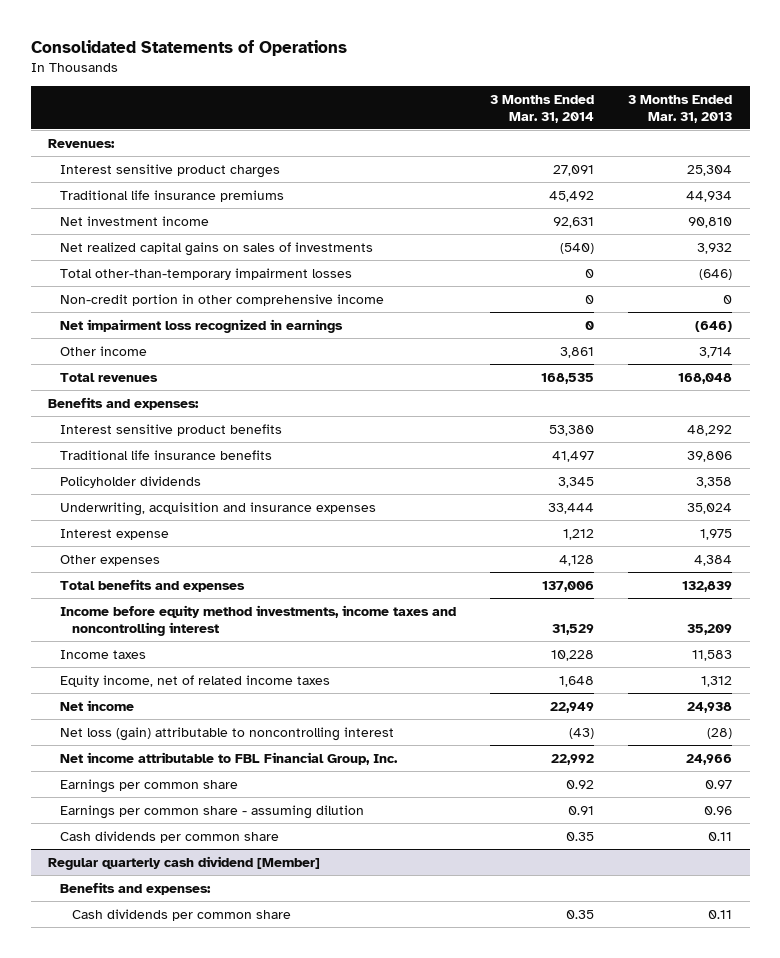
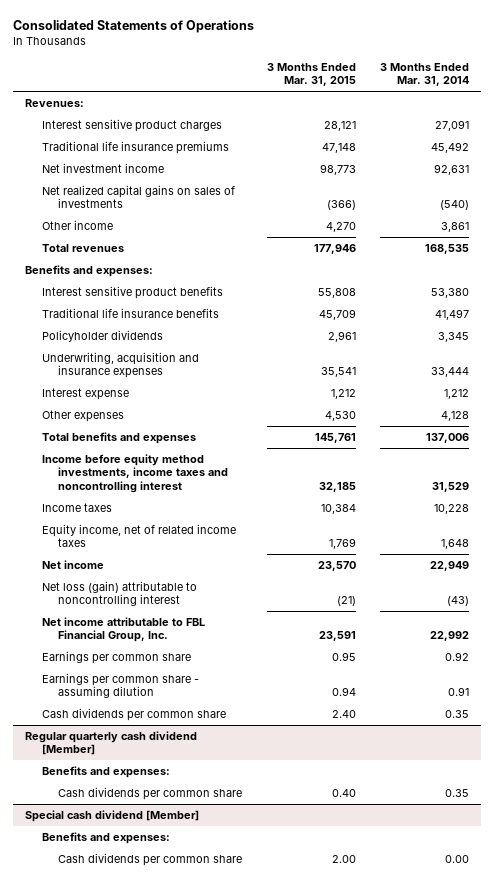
- | 3 Months Ended Mar. 31, 2014 | 3 Months Ended Mar. 31, 2013
+ | 3 Months Ended Mar. 31, 2015 | 3 Months Ended Mar. 31, 2014
- Total other-than-temporary impairment losses | 0 | (646)
- Non-credit portion in other comprehensive income | 0 | 0
- Net impairment loss recognized in earnings | 0 | (646)
+ Special cash dividend [Member]
+ Benefits and expenses:
+ Cash dividends per common share | 2.00 | 0.00

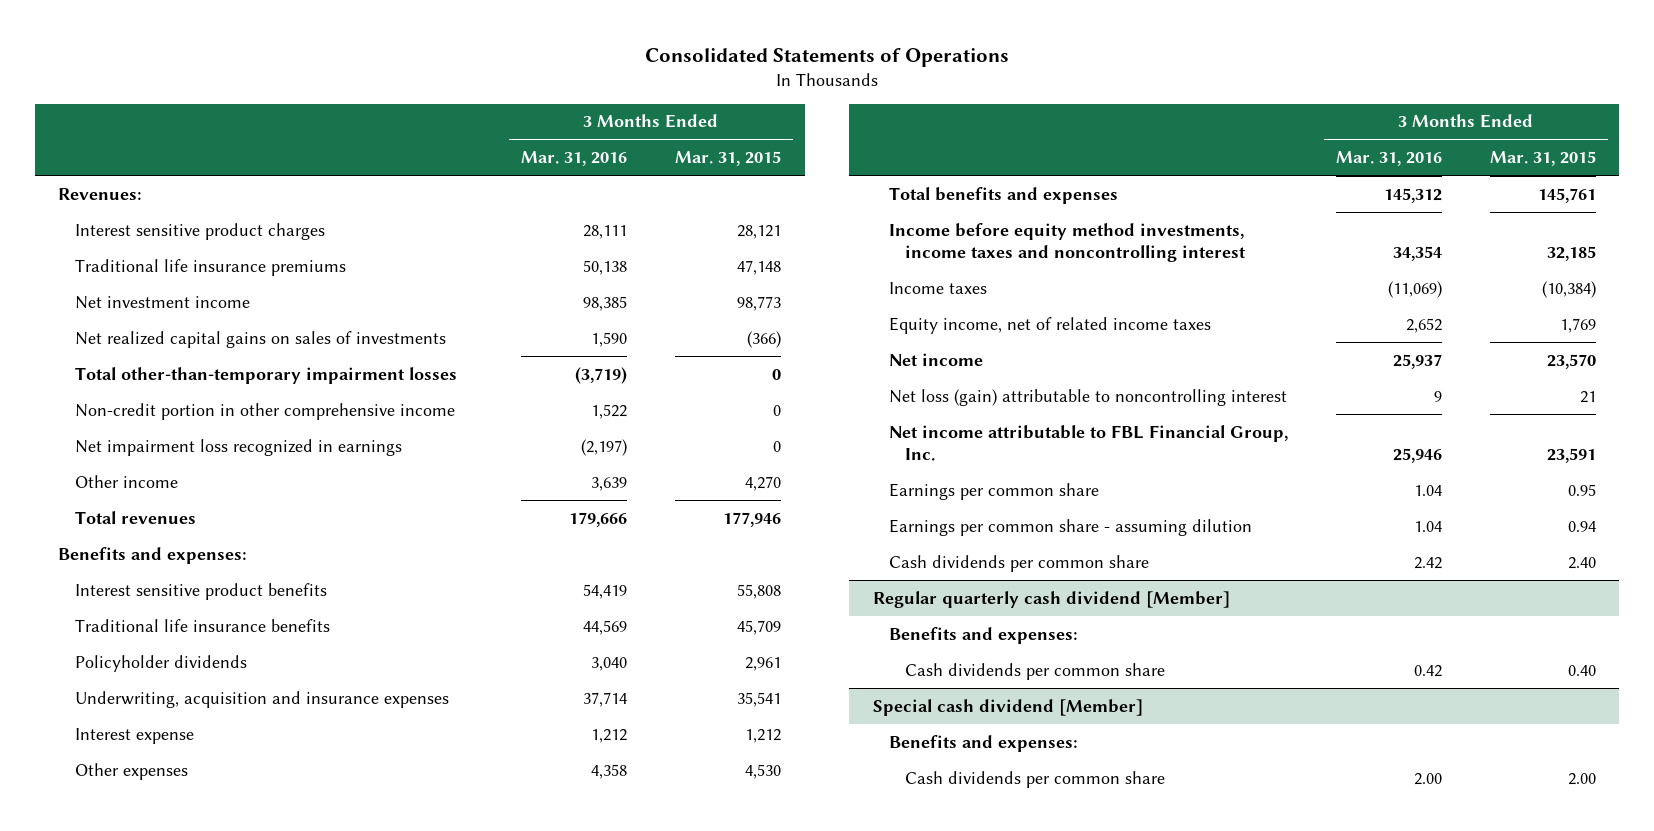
- | 3 Months Ended Mar. 31, 2015 | 3 Months Ended Mar. 31, 2014
+ | 3 Months Ended Mar. 31, 2016 | 3 Months Ended Mar. 31, 2015
+ Total other-than-temporary impairment losses | (3,719) | 0
+ Non-credit portion in other comprehensive income | 1,522 | 0
+ Net impairment loss recognized in earnings | (2,197) | 0
- Income taxes | 10,384 | 10,228
+ Income taxes | (11,069) | (10,384)
- Net loss (gain) attributable to noncontrolling interest | (21) | (43)
+ Net loss (gain) attributable to noncontrolling interest | 9 | 21

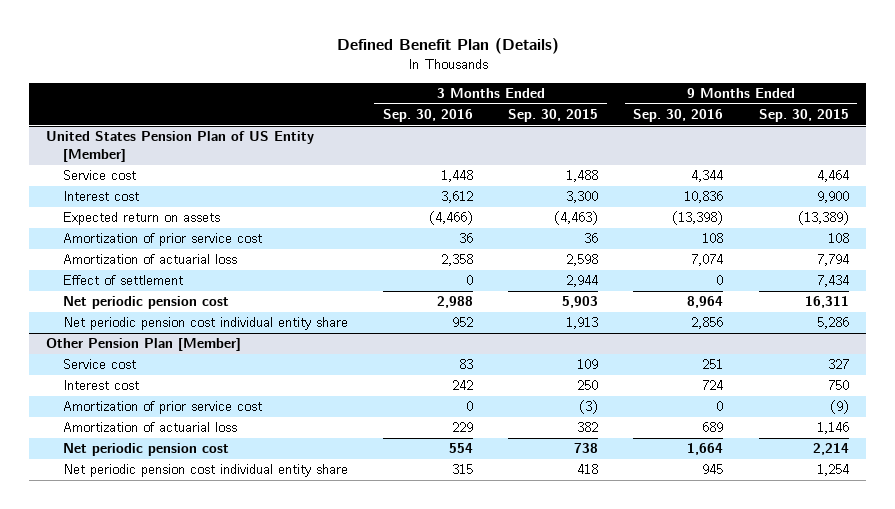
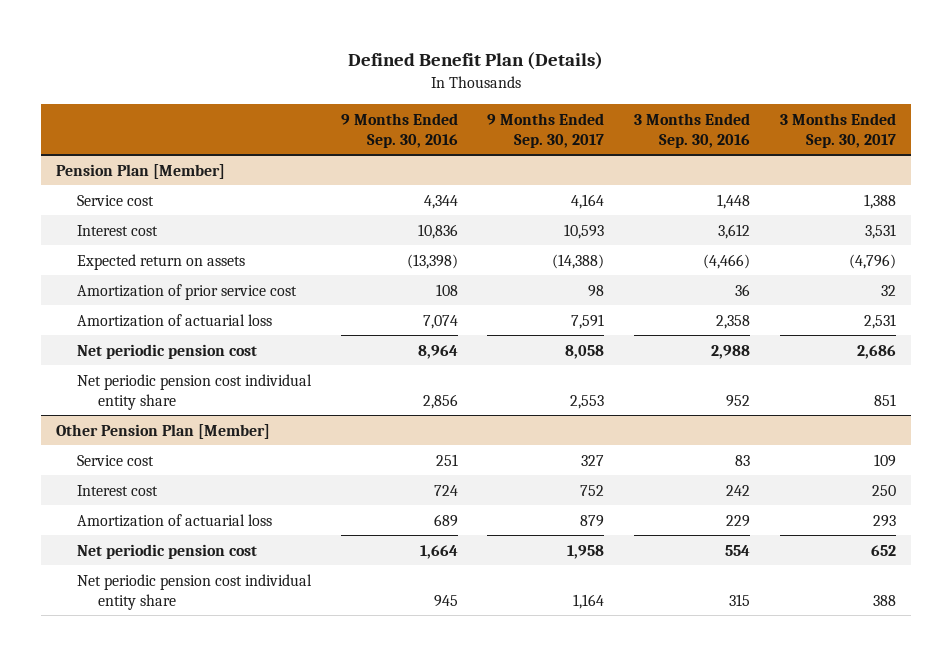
- | 3 Months Ended Sep. 30, 2016 | 3 Months Ended Sep. 30, 2015 | 9 Months Ended Sep. 30, 2016 | 9 Months Ended Sep. 30, 2015
+ | 9 Months Ended Sep. 30, 2016 | 9 Months Ended Sep. 30, 2017 | 3 Months Ended Sep. 30, 2016 | 3 Months Ended Sep. 30, 2017
- United States Pension Plan of US Entity [Member]
+ Pension Plan [Member]
- Effect of settlement | 0 | 2,944 | 0 | 7,434
@ Other Pension Plan [Member]
- Amortization of prior service cost | 0 | (3) | 0 | (9)

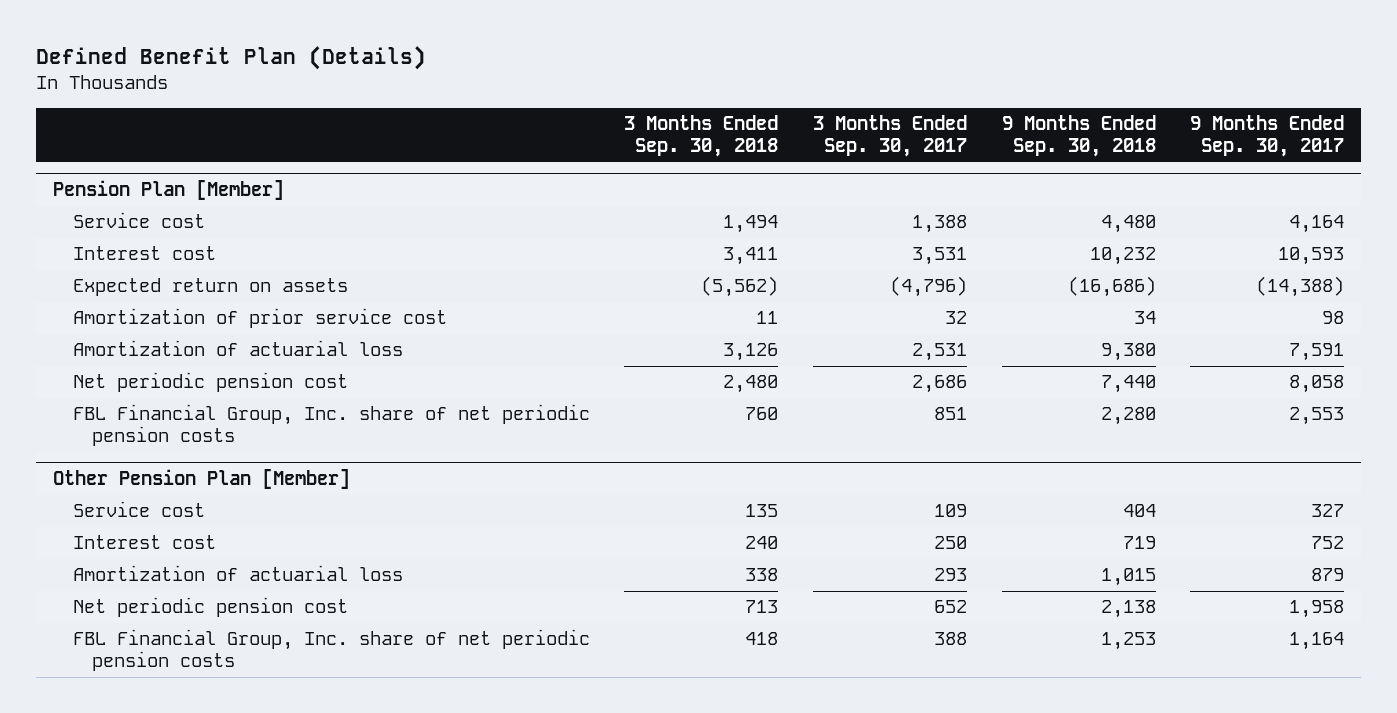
- | 9 Months Ended Sep. 30, 2016 | 9 Months Ended Sep. 30, 2017 | 3 Months Ended Sep. 30, 2016 | 3 Months Ended Sep. 30, 2017
+ | 3 Months Ended Sep. 30, 2018 | 3 Months Ended Sep. 30, 2017 | 9 Months Ended Sep. 30, 2018 | 9 Months Ended Sep. 30, 2017
@ Pension Plan [Member]
- Net periodic pension cost individual entity share | 2,856 | 2,553 | 952 | 851
+ FBL Financial Group, Inc. share of net periodic pension costs | 760 | 851 | 2,280 | 2,553
@ Other Pension Plan [Member]
- Net periodic pension cost individual entity share | 945 | 1,164 | 315 | 388
+ FBL Financial Group, Inc. share of net periodic pension costs | 418 | 388 | 1,253 | 1,164

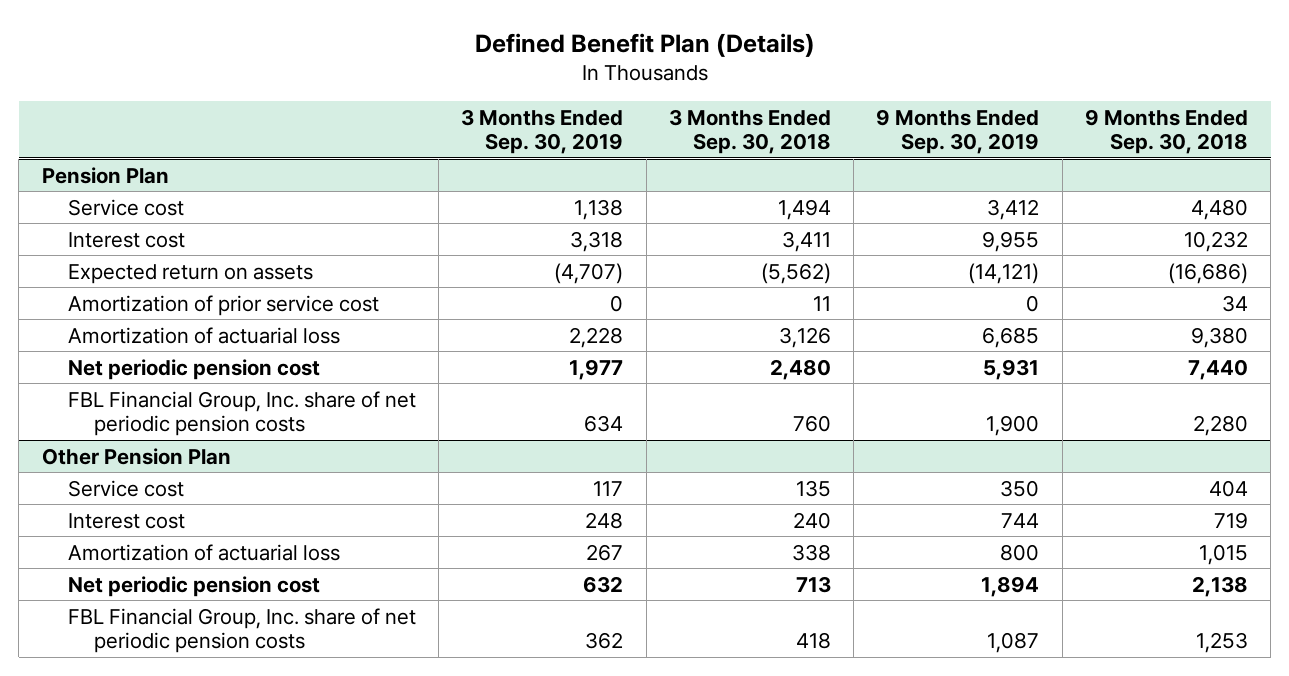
- | 3 Months Ended Sep. 30, 2018 | 3 Months Ended Sep. 30, 2017 | 9 Months Ended Sep. 30, 2018 | 9 Months Ended Sep. 30, 2017
+ | 3 Months Ended Sep. 30, 2019 | 3 Months Ended Sep. 30, 2018 | 9 Months Ended Sep. 30, 2019 | 9 Months Ended Sep. 30, 2018
- Pension Plan [Member]
+ Pension Plan
- Other Pension Plan [Member]
+ Other Pension Plan

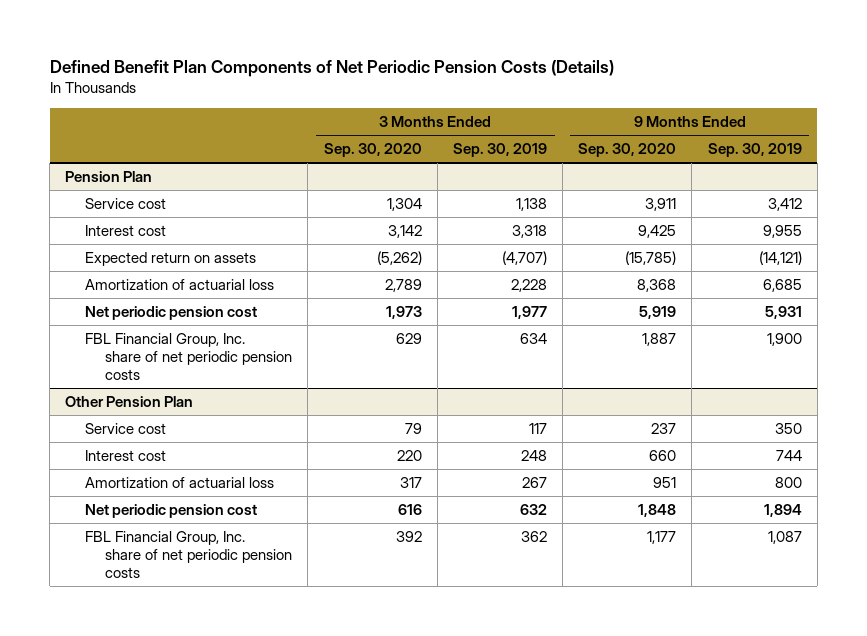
- Defined Benefit Plan (Details)
+ Defined Benefit Plan Components of Net Periodic Pension Costs (Details)
- | 3 Months Ended Sep. 30, 2019 | 3 Months Ended Sep. 30, 2018 | 9 Months Ended Sep. 30, 2019 | 9 Months Ended Sep. 30, 2018
+ | 3 Months Ended Sep. 30, 2020 | 3 Months Ended Sep. 30, 2019 | 9 Months Ended Sep. 30, 2020 | 9 Months Ended Sep. 30, 2019
@ Pension Plan
- Amortization of prior service cost | 0 | 11 | 0 | 34

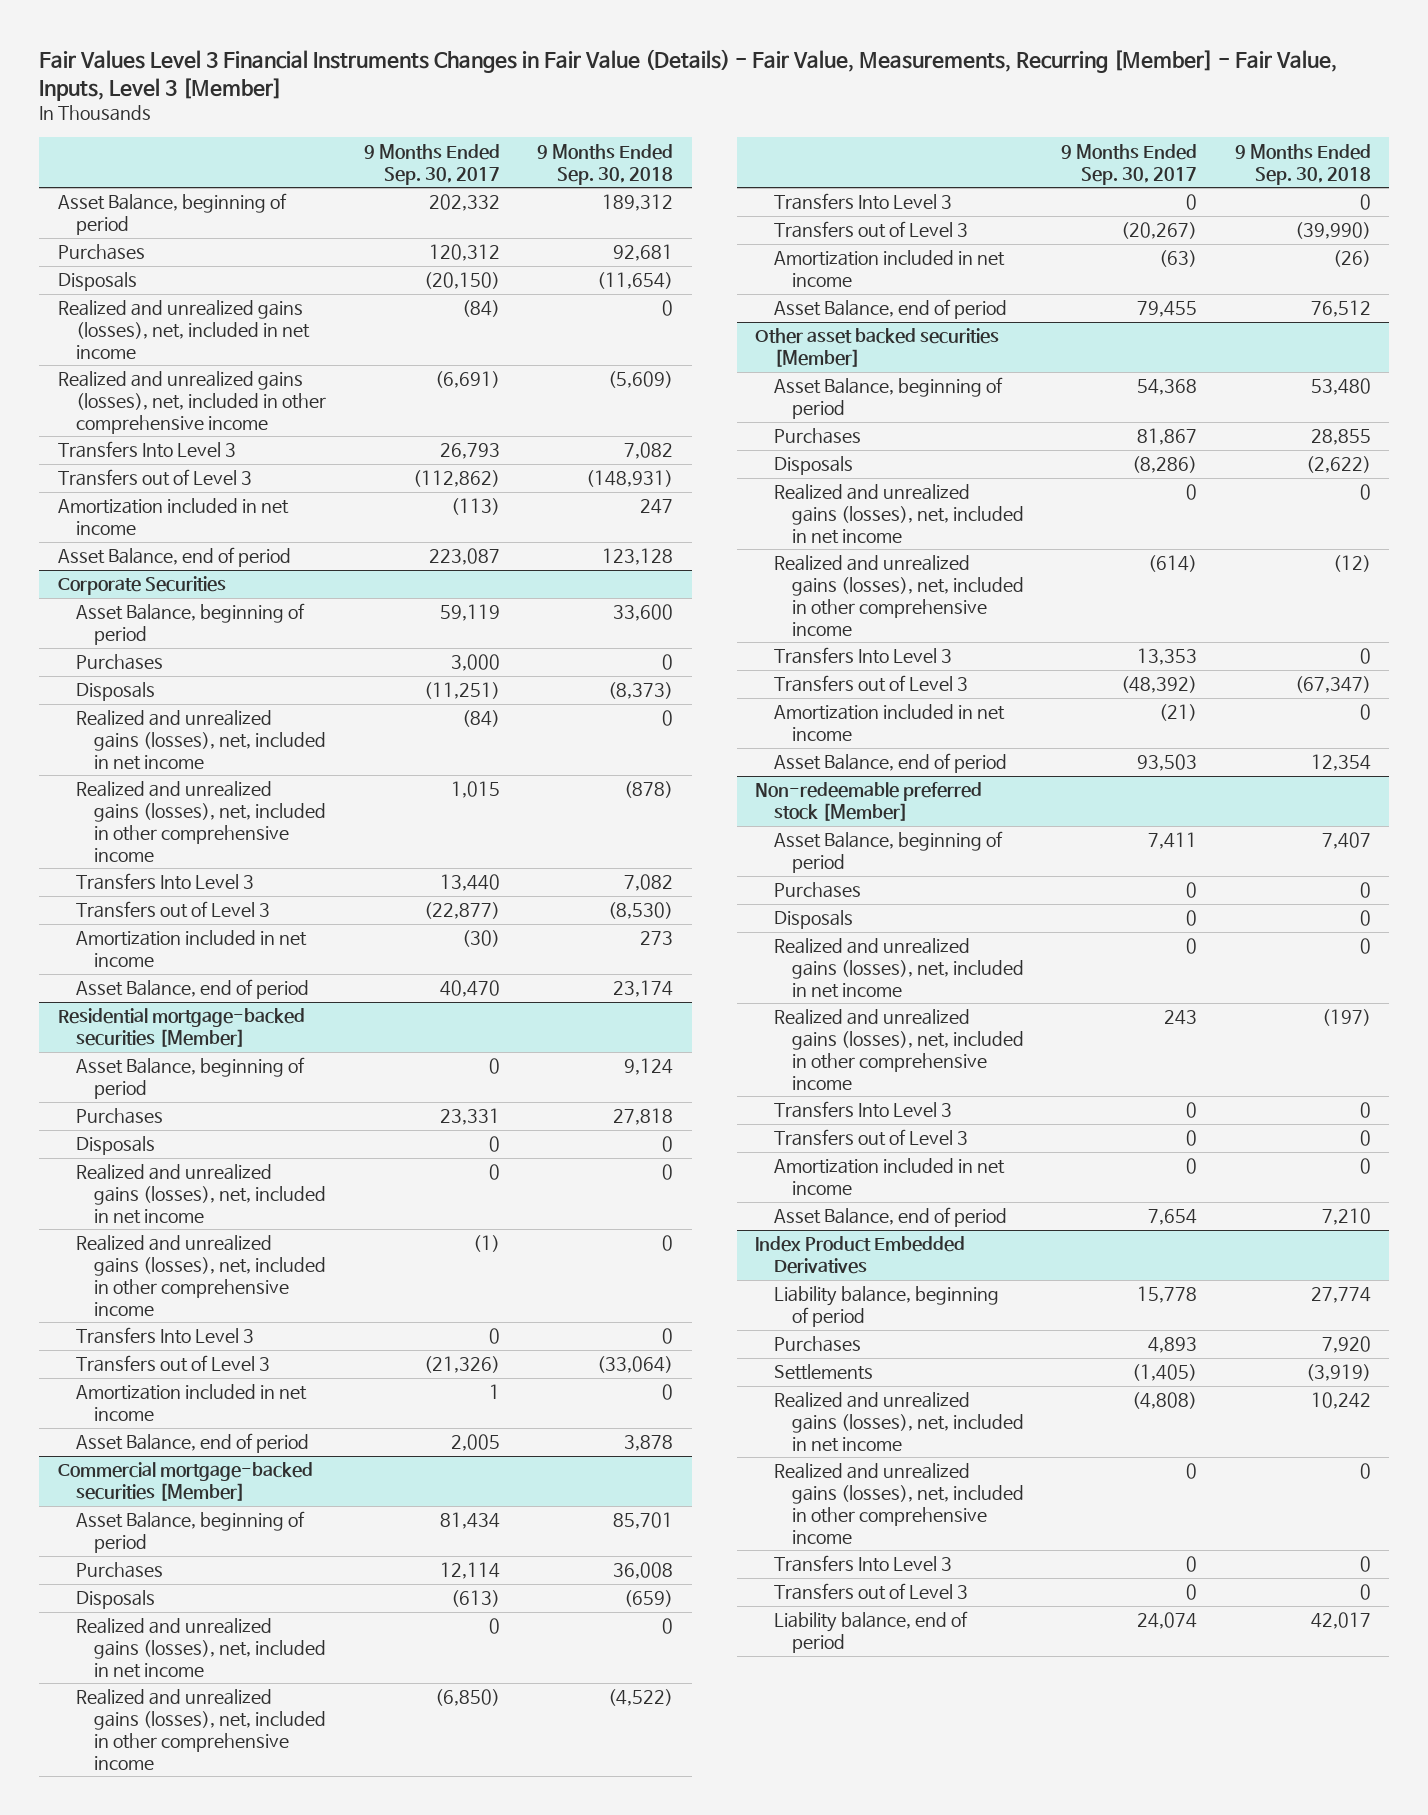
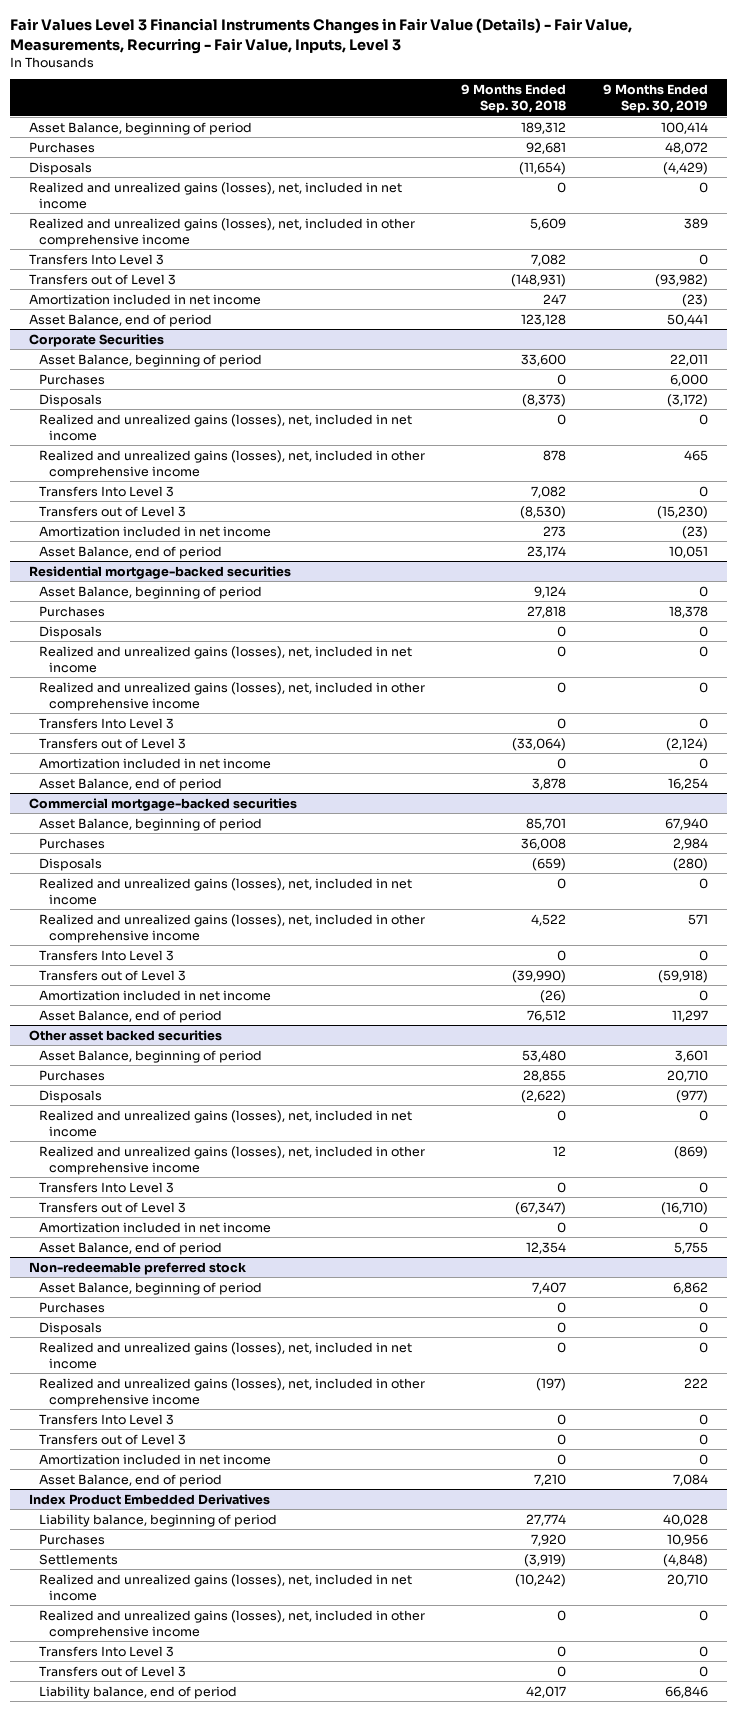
- Fair Values Level 3 Financial Instruments Changes in Fair Value (Details) - Fair Value, Measurements, Recurring [Member] - Fair Value, Inputs, Level 3 [Member]
+ Fair Values Level 3 Financial Instruments Changes in Fair Value (Details) - Fair Value, Measurements, Recurring - Fair Value, Inputs, Level 3
- | 9 Months Ended Sep. 30, 2017 | 9 Months Ended Sep. 30, 2018
+ | 9 Months Ended Sep. 30, 2018 | 9 Months Ended Sep. 30, 2019
- Realized and unrealized gains (losses), net, included in other comprehensive income | (6,691) | (5,609)
+ Realized and unrealized gains (losses), net, included in other comprehensive income | 5,609 | 389
@ Corporate Securities
- Realized and unrealized gains (losses), net, included in other comprehensive income | 1,015 | (878)
+ Realized and unrealized gains (losses), net, included in other comprehensive income | 878 | 465
- Residential mortgage-backed securities [Member]
+ Residential mortgage-backed securities
- Commercial mortgage-backed securities [Member]
+ Commercial mortgage-backed securities
- Realized and unrealized gains (losses), net, included in other comprehensive income | (6,850) | (4,522)
+ Realized and unrealized gains (losses), net, included in other comprehensive income | 4,522 | 571
- Other asset backed securities [Member]
+ Other asset backed securities
- Realized and unrealized gains (losses), net, included in other comprehensive income | (614) | (12)
+ Realized and unrealized gains (losses), net, included in other comprehensive income | 12 | (869)
- Non-redeemable preferred stock [Member]
+ Non-redeemable preferred stock
@ Index Product Embedded Derivatives
- Realized and unrealized gains (losses), net, included in net income | (4,808) | 10,242
+ Realized and unrealized gains (losses), net, included in net income | (10,242) | 20,710

